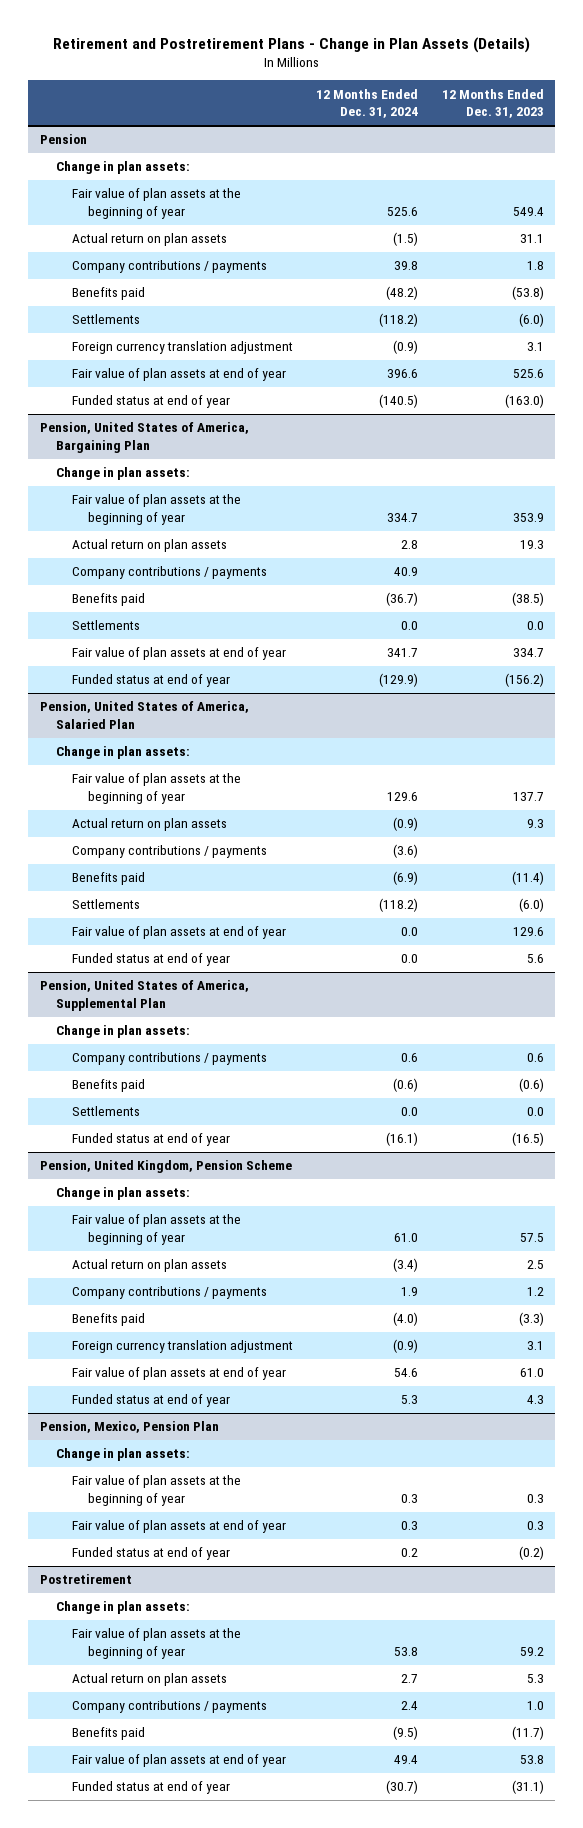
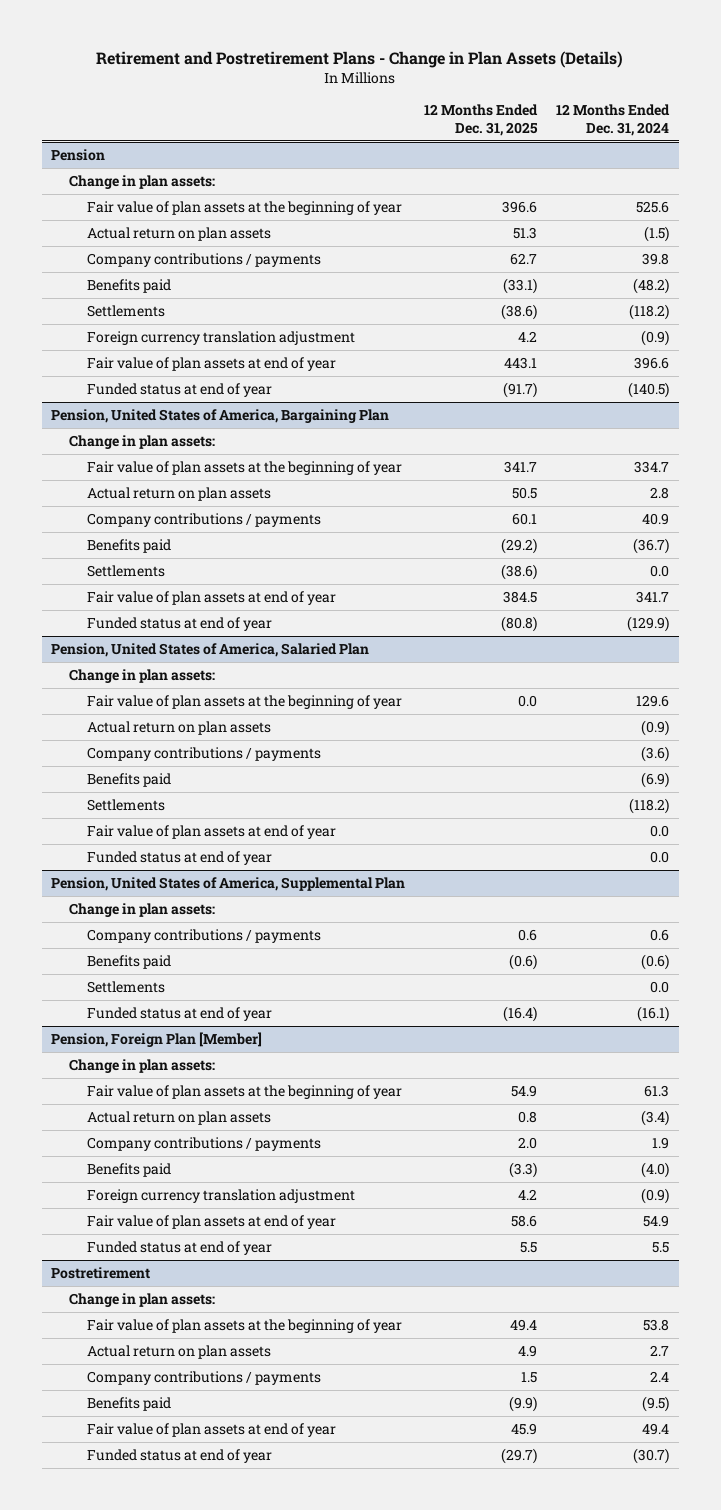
- | 12 Months Ended Dec. 31, 2024 | 12 Months Ended Dec. 31, 2023
+ | 12 Months Ended Dec. 31, 2025 | 12 Months Ended Dec. 31, 2024
- Pension, United Kingdom, Pension Scheme
+ Pension, Foreign Plan [Member]
- Fair value of plan assets at the beginning of year | 61.0 | 57.5
+ Fair value of plan assets at the beginning of year | 54.9 | 61.3
- Fair value of plan assets at end of year | 54.6 | 61.0
- Funded status at end of year | 5.3 | 4.3
- Pension, Mexico, Pension Plan
- Change in plan assets:
- Fair value of plan assets at the beginning of year | 0.3 | 0.3
- Fair value of plan assets at end of year | 0.3 | 0.3
- Funded status at end of year | 0.2 | (0.2)
+ Fair value of plan assets at end of year | 58.6 | 54.9
+ Funded status at end of year | 5.5 | 5.5

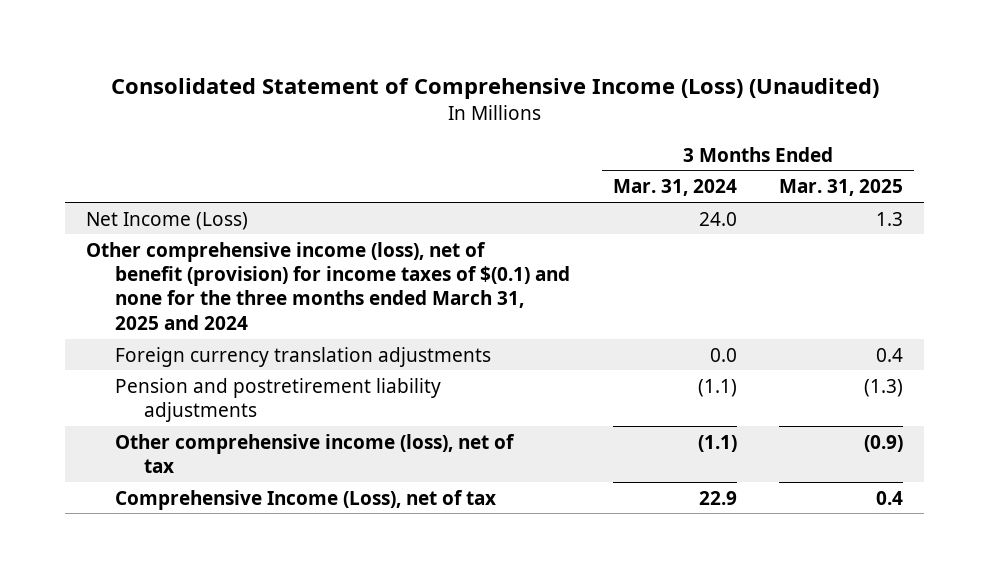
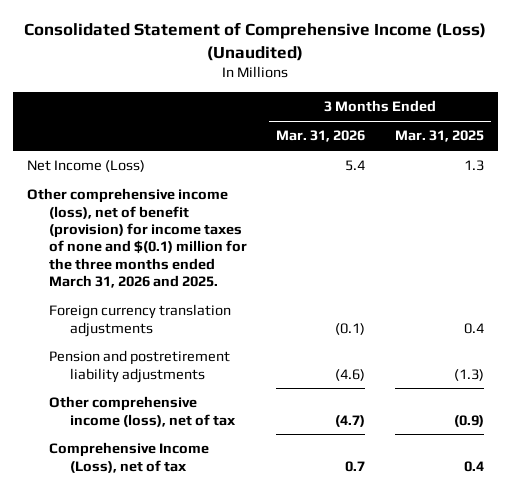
- | 3 Months Ended Mar. 31, 2024 | 3 Months Ended Mar. 31, 2025
+ | 3 Months Ended Mar. 31, 2026 | 3 Months Ended Mar. 31, 2025
- Other comprehensive income (loss), net of benefit (provision) for income taxes of $(0.1) and none for the three months ended March 31, 2025 and 2024
+ Other comprehensive income (loss), net of benefit (provision) for income taxes of none and $(0.1) million for the three months ended March 31, 2026 and 2025.

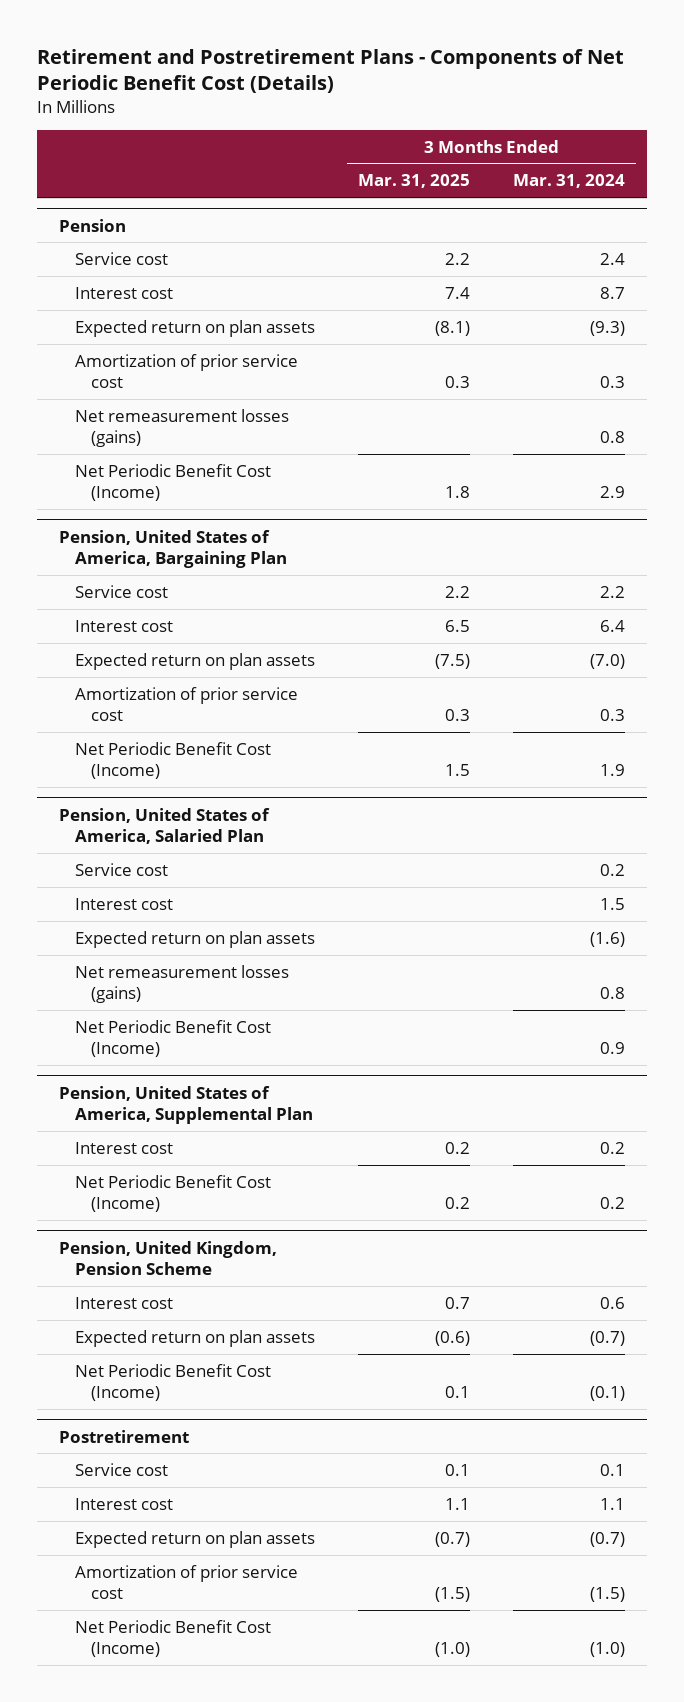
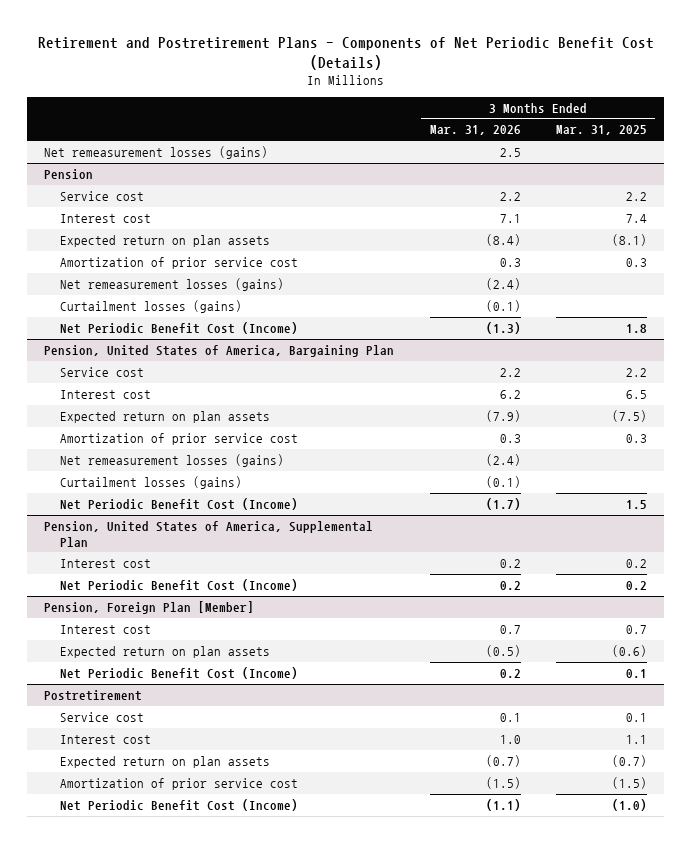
- | 3 Months Ended Mar. 31, 2025 | 3 Months Ended Mar. 31, 2024
+ | 3 Months Ended Mar. 31, 2026 | 3 Months Ended Mar. 31, 2025
+ Net remeasurement losses (gains) | 2.5 |
@ Pension
+ Curtailment losses (gains) | (0.1) |
- Pension, United States of America, Salaried Plan
- Service cost | | 0.2
- Interest cost | | 1.5
- Expected return on plan assets | | (1.6)
- Net Periodic Benefit Cost (Income) | | 0.9
@ Pension, United States of America, Bargaining Plan
+ Curtailment losses (gains) | (0.1) |
moved down: Net Periodic Benefit Cost (Income) | (1.7) | 1.5
- Pension, United Kingdom, Pension Scheme
+ Pension, Foreign Plan [Member]

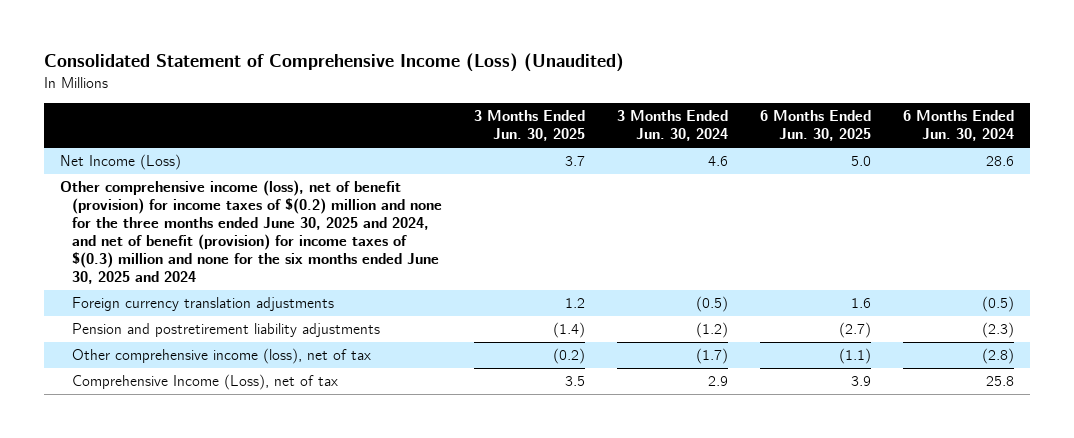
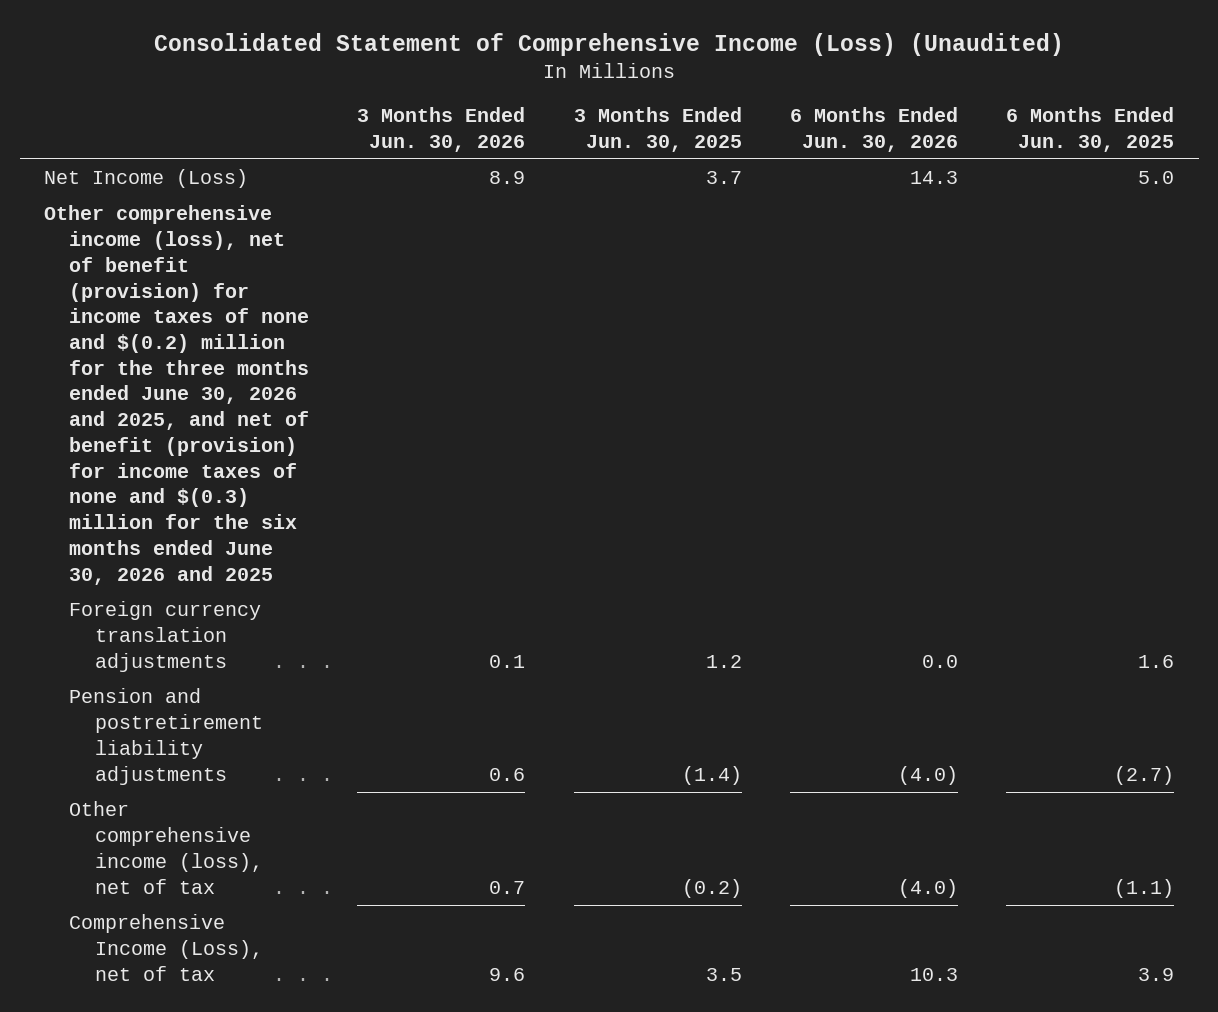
- | 3 Months Ended Jun. 30, 2025 | 3 Months Ended Jun. 30, 2024 | 6 Months Ended Jun. 30, 2025 | 6 Months Ended Jun. 30, 2024
+ | 3 Months Ended Jun. 30, 2026 | 3 Months Ended Jun. 30, 2025 | 6 Months Ended Jun. 30, 2026 | 6 Months Ended Jun. 30, 2025
- Other comprehensive income (loss), net of benefit (provision) for income taxes of $(0.2) million and none for the three months ended June 30, 2025 and 2024, and net of benefit (provision) for income taxes of $(0.3) million and none for the six months ended June 30, 2025 and 2024
+ Other comprehensive income (loss), net of benefit (provision) for income taxes of none and $(0.2) million for the three months ended June 30, 2026 and 2025, and net of benefit (provision) for income taxes of none and $(0.3) million for the six months ended June 30, 2026 and 2025

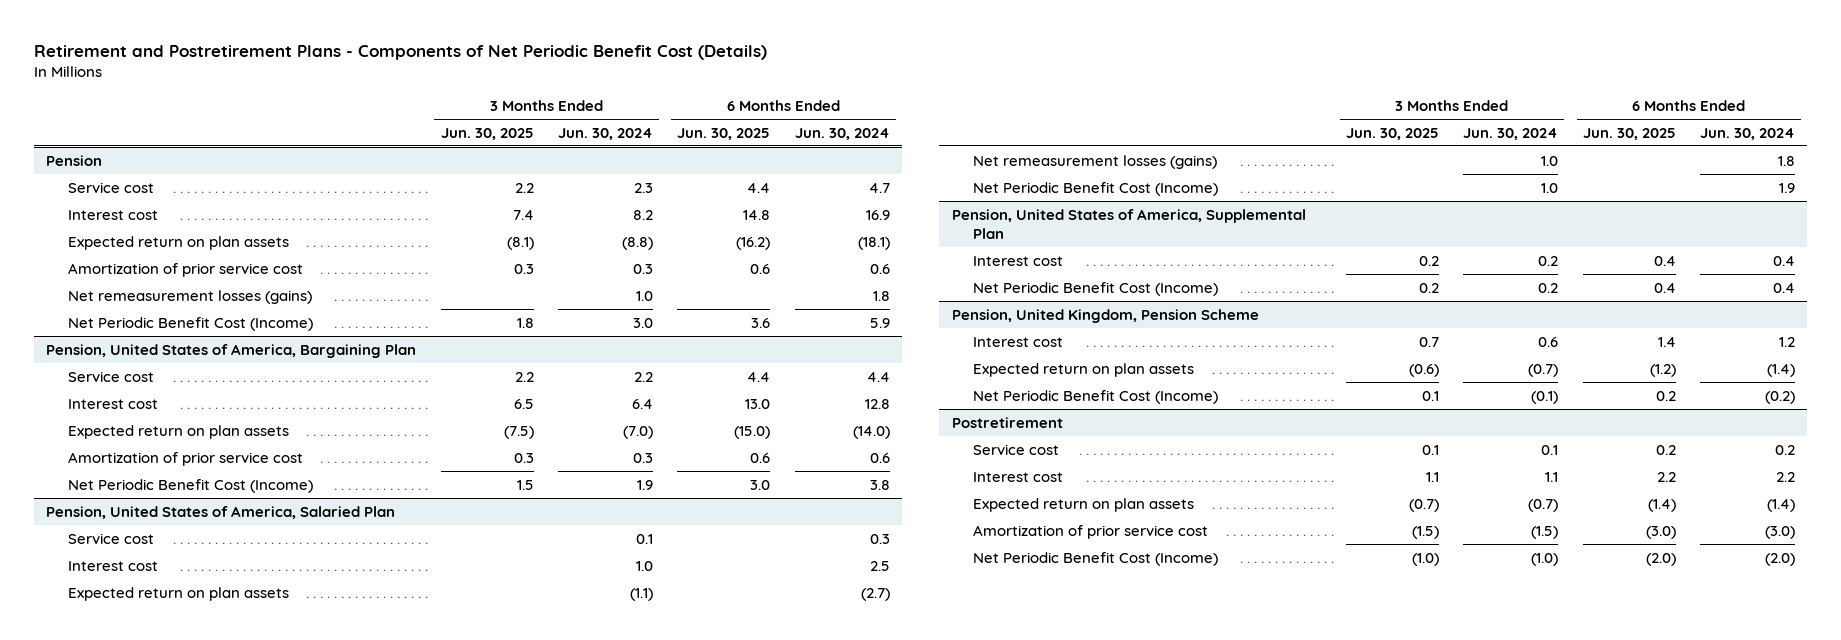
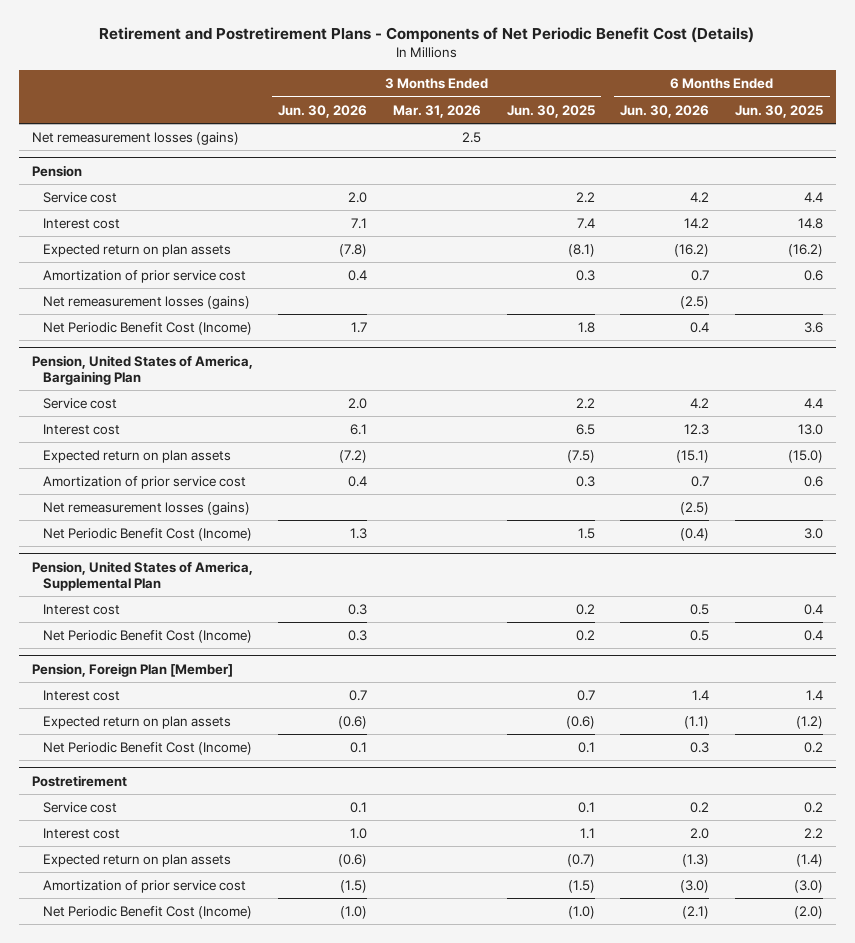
- | 3 Months Ended Jun. 30, 2025 | 3 Months Ended Jun. 30, 2024 | 6 Months Ended Jun. 30, 2025 | 6 Months Ended Jun. 30, 2024
+ | 3 Months Ended Jun. 30, 2026 | 3 Months Ended Mar. 31, 2026 | 3 Months Ended Jun. 30, 2025 | 6 Months Ended Jun. 30, 2026 | 6 Months Ended Jun. 30, 2025
+ Net remeasurement losses (gains) | | 2.5 | | |
- Pension, United States of America, Salaried Plan
- Service cost | | 0.1 | | 0.3
- Interest cost | | 1.0 | | 2.5
- Expected return on plan assets | | (1.1) | | (2.7)
- Net Periodic Benefit Cost (Income) | | 1.0 | | 1.9
@ Pension, United States of America, Bargaining Plan
moved down: Net Periodic Benefit Cost (Income) | 1.3 | | 1.5 | (0.4) | 3.0
- Pension, United Kingdom, Pension Scheme
+ Pension, Foreign Plan [Member]

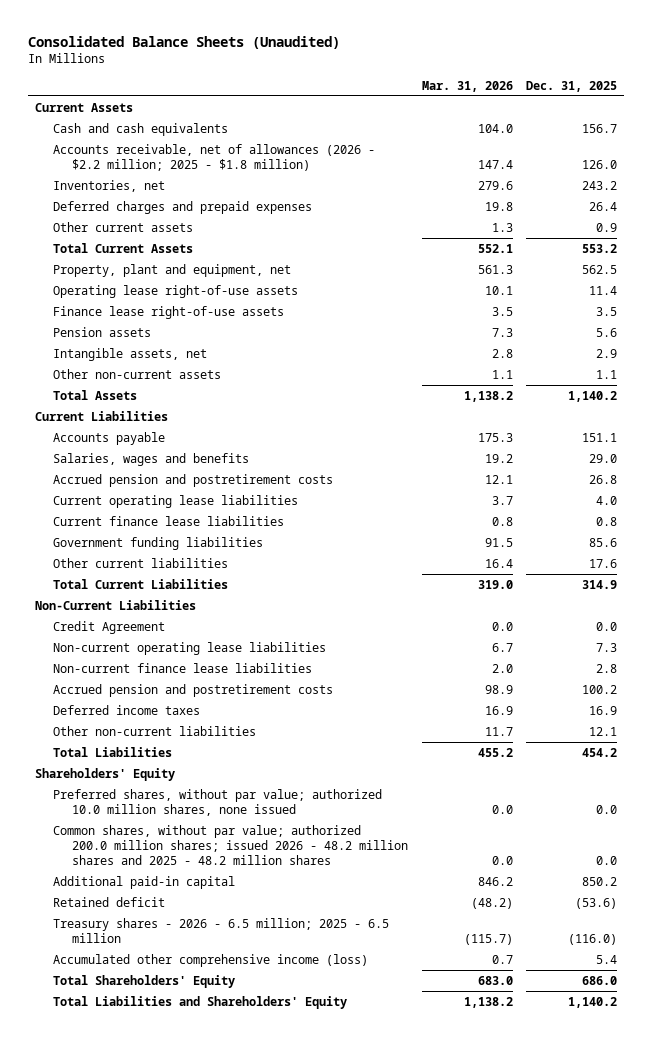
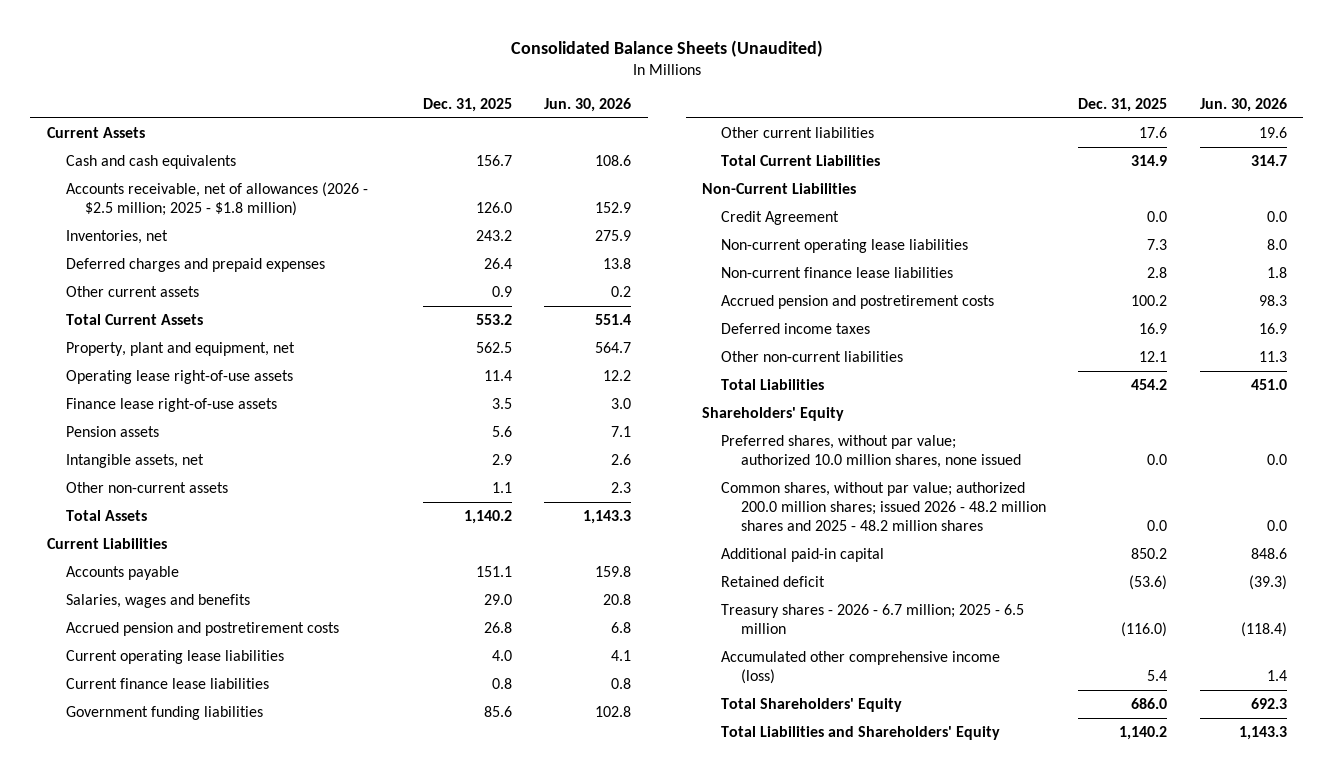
- | Mar. 31, 2026 | Dec. 31, 2025
+ | Dec. 31, 2025 | Jun. 30, 2026
- Accounts receivable, net of allowances (2026 - $2.2 million; 2025 - $1.8 million) | 147.4 | 126.0
+ Accounts receivable, net of allowances (2026 - $2.5 million; 2025 - $1.8 million) | 126.0 | 152.9
- Treasury shares - 2026 - 6.5 million; 2025 - 6.5 million | (115.7) | (116.0)
+ Treasury shares - 2026 - 6.7 million; 2025 - 6.5 million | (116.0) | (118.4)

